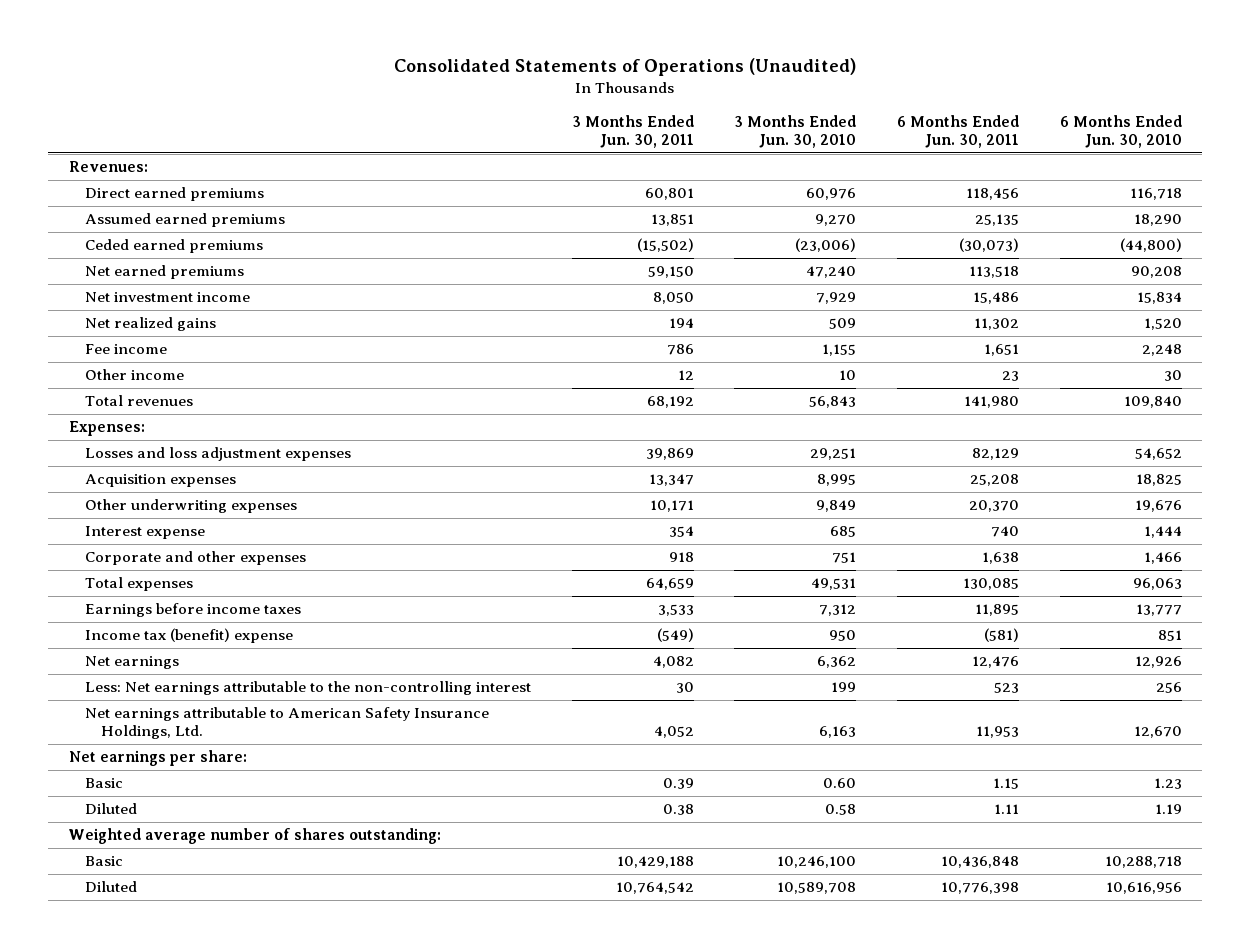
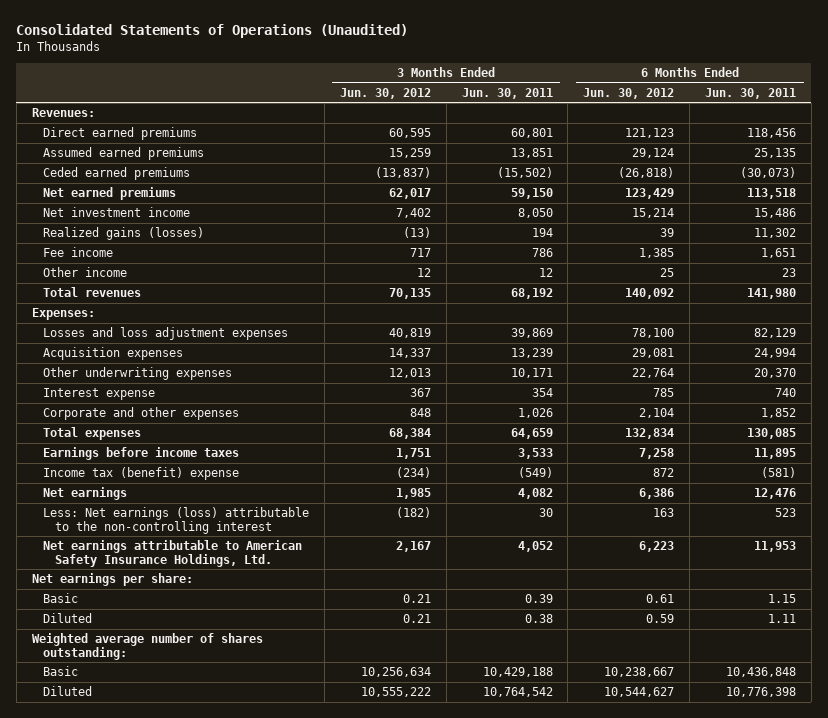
- | 3 Months Ended Jun. 30, 2011 | 3 Months Ended Jun. 30, 2010 | 6 Months Ended Jun. 30, 2011 | 6 Months Ended Jun. 30, 2010
+ | 3 Months Ended Jun. 30, 2012 | 3 Months Ended Jun. 30, 2011 | 6 Months Ended Jun. 30, 2012 | 6 Months Ended Jun. 30, 2011
- Net realized gains | 194 | 509 | 11,302 | 1,520
+ Realized gains (losses) | (13) | 194 | 39 | 11,302
- Acquisition expenses | 13,347 | 8,995 | 25,208 | 18,825
+ Acquisition expenses | 14,337 | 13,239 | 29,081 | 24,994
- Corporate and other expenses | 918 | 751 | 1,638 | 1,466
+ Corporate and other expenses | 848 | 1,026 | 2,104 | 1,852
- Less: Net earnings attributable to the non-controlling interest | 30 | 199 | 523 | 256
+ Less: Net earnings (loss) attributable to the non-controlling interest | (182) | 30 | 163 | 523

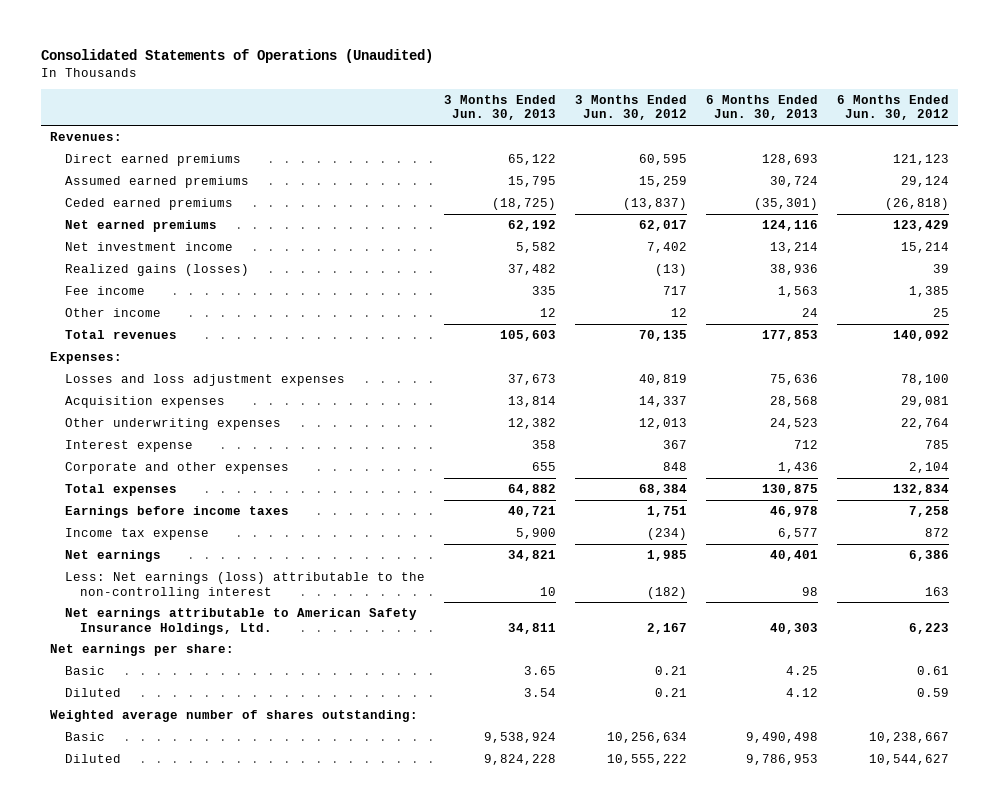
- | 3 Months Ended Jun. 30, 2012 | 3 Months Ended Jun. 30, 2011 | 6 Months Ended Jun. 30, 2012 | 6 Months Ended Jun. 30, 2011
+ | 3 Months Ended Jun. 30, 2013 | 3 Months Ended Jun. 30, 2012 | 6 Months Ended Jun. 30, 2013 | 6 Months Ended Jun. 30, 2012
- Income tax (benefit) expense | (234) | (549) | 872 | (581)
+ Income tax expense | 5,900 | (234) | 6,577 | 872

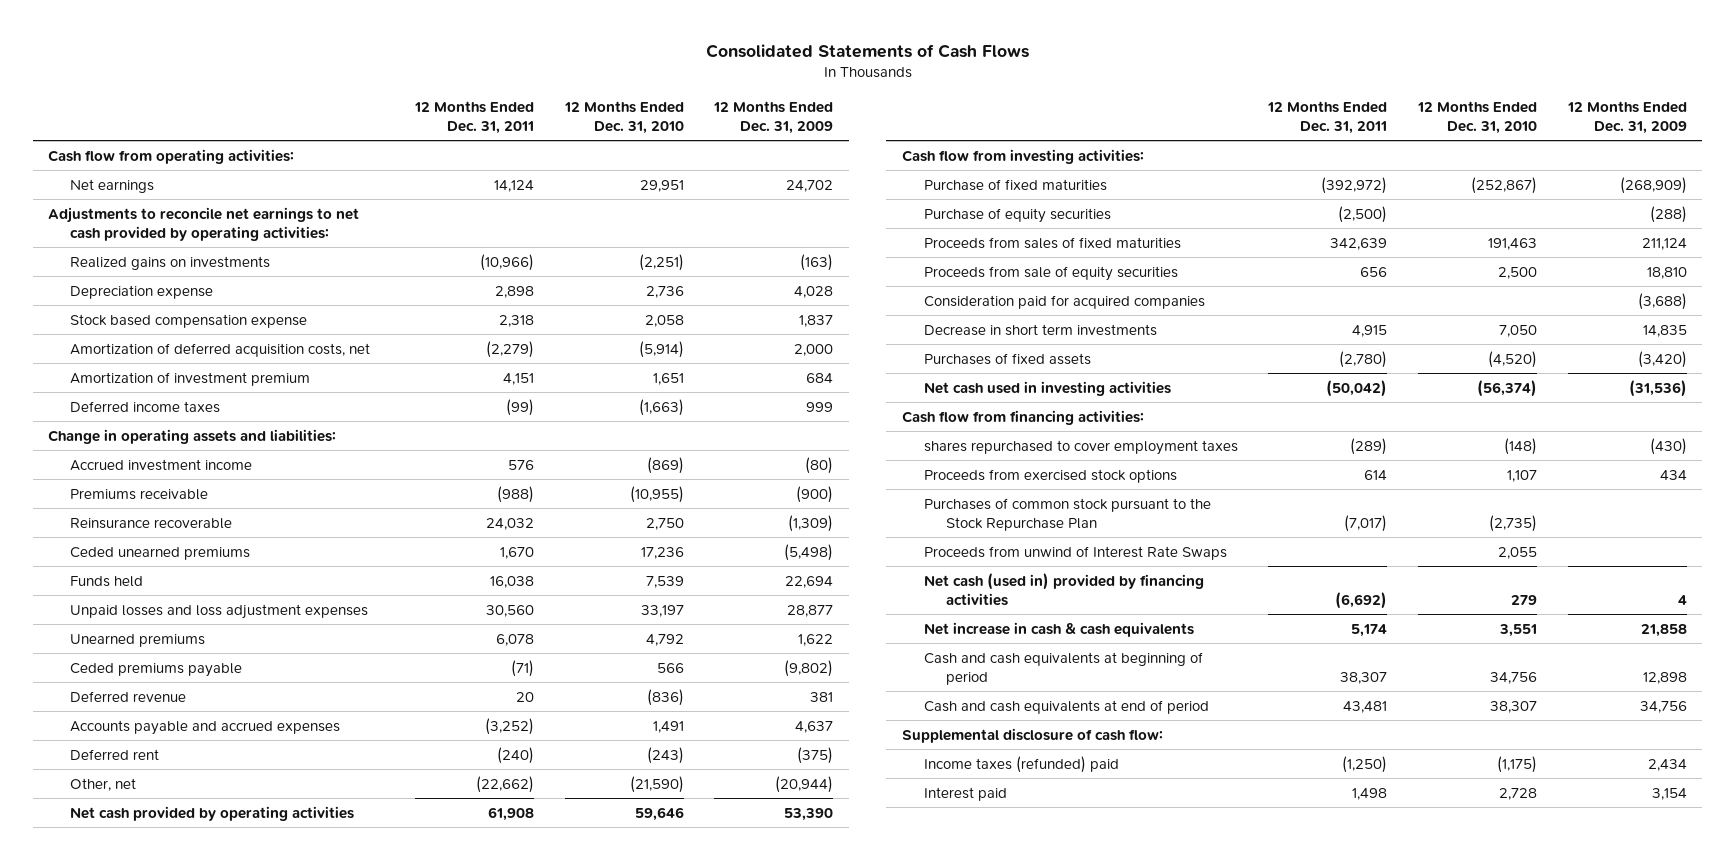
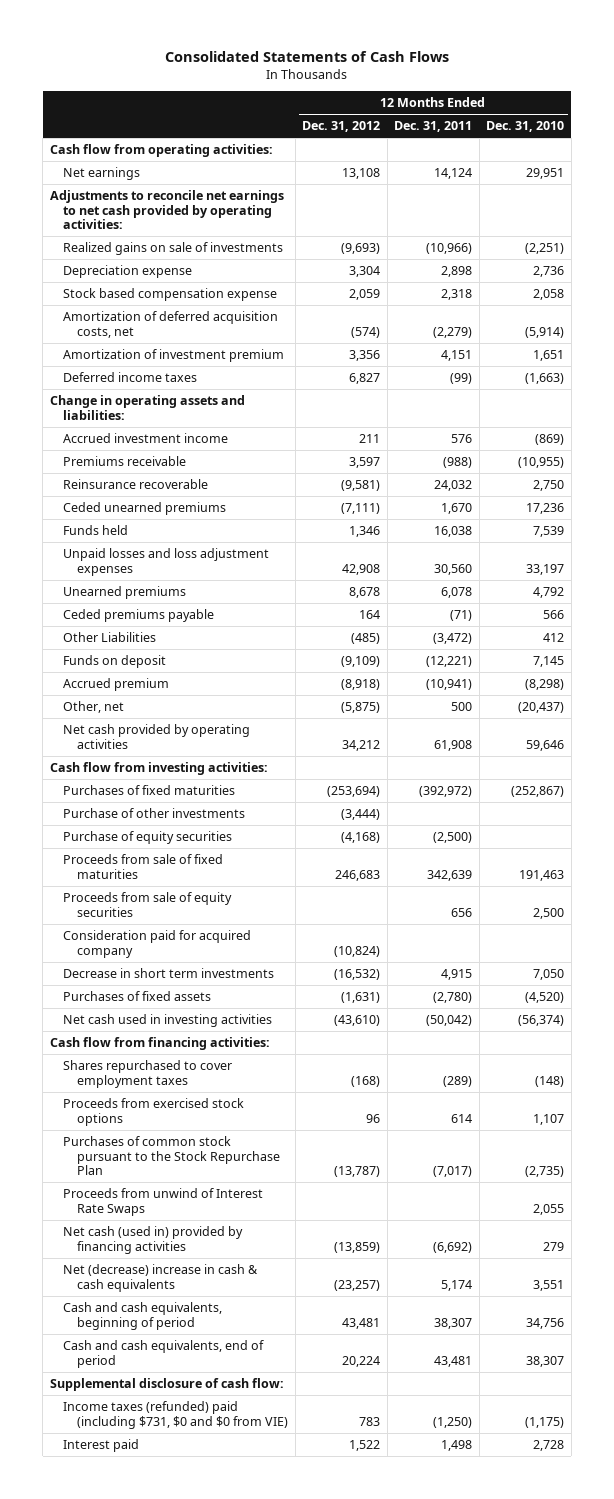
- | 12 Months Ended Dec. 31, 2011 | 12 Months Ended Dec. 31, 2010 | 12 Months Ended Dec. 31, 2009
+ | 12 Months Ended Dec. 31, 2012 | 12 Months Ended Dec. 31, 2011 | 12 Months Ended Dec. 31, 2010
- Realized gains on investments | (10,966) | (2,251) | (163)
+ Realized gains on sale of investments | (9,693) | (10,966) | (2,251)
- Deferred revenue | 20 | (836) | 381
- Accounts payable and accrued expenses | (3,252) | 1,491 | 4,637
- Deferred rent | (240) | (243) | (375)
- Other, net | (22,662) | (21,590) | (20,944)
+ Other Liabilities | (485) | (3,472) | 412
+ Funds on deposit | (9,109) | (12,221) | 7,145
+ Accrued premium | (8,918) | (10,941) | (8,298)
+ Other, net | (5,875) | 500 | (20,437)
- Purchase of fixed maturities | (392,972) | (252,867) | (268,909)
+ Purchases of fixed maturities | (253,694) | (392,972) | (252,867)
+ Purchase of other investments | (3,444) | |
- Proceeds from sales of fixed maturities | 342,639 | 191,463 | 211,124
+ Proceeds from sale of fixed maturities | 246,683 | 342,639 | 191,463
- Consideration paid for acquired companies | | | (3,688)
+ Consideration paid for acquired company | (10,824) | |
- shares repurchased to cover employment taxes | (289) | (148) | (430)
+ Shares repurchased to cover employment taxes | (168) | (289) | (148)
- Net increase in cash & cash equivalents | 5,174 | 3,551 | 21,858
- Cash and cash equivalents at beginning of period | 38,307 | 34,756 | 12,898
- Cash and cash equivalents at end of period | 43,481 | 38,307 | 34,756
+ Net (decrease) increase in cash & cash equivalents | (23,257) | 5,174 | 3,551
+ Cash and cash equivalents, beginning of period | 43,481 | 38,307 | 34,756
+ Cash and cash equivalents, end of period | 20,224 | 43,481 | 38,307
- Income taxes (refunded) paid | (1,250) | (1,175) | 2,434
+ Income taxes (refunded) paid (including $731, $0 and $0 from VIE) | 783 | (1,250) | (1,175)

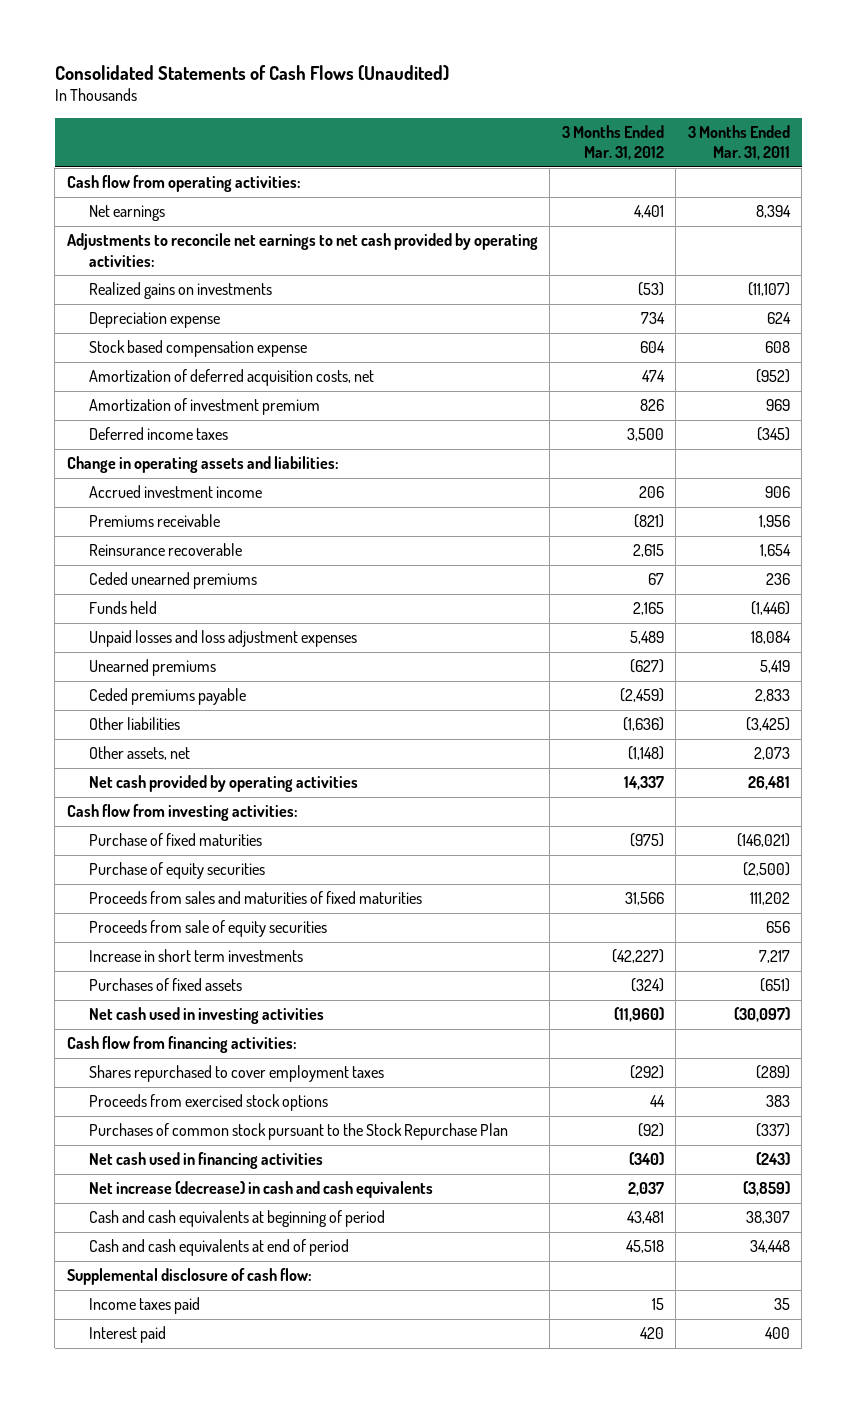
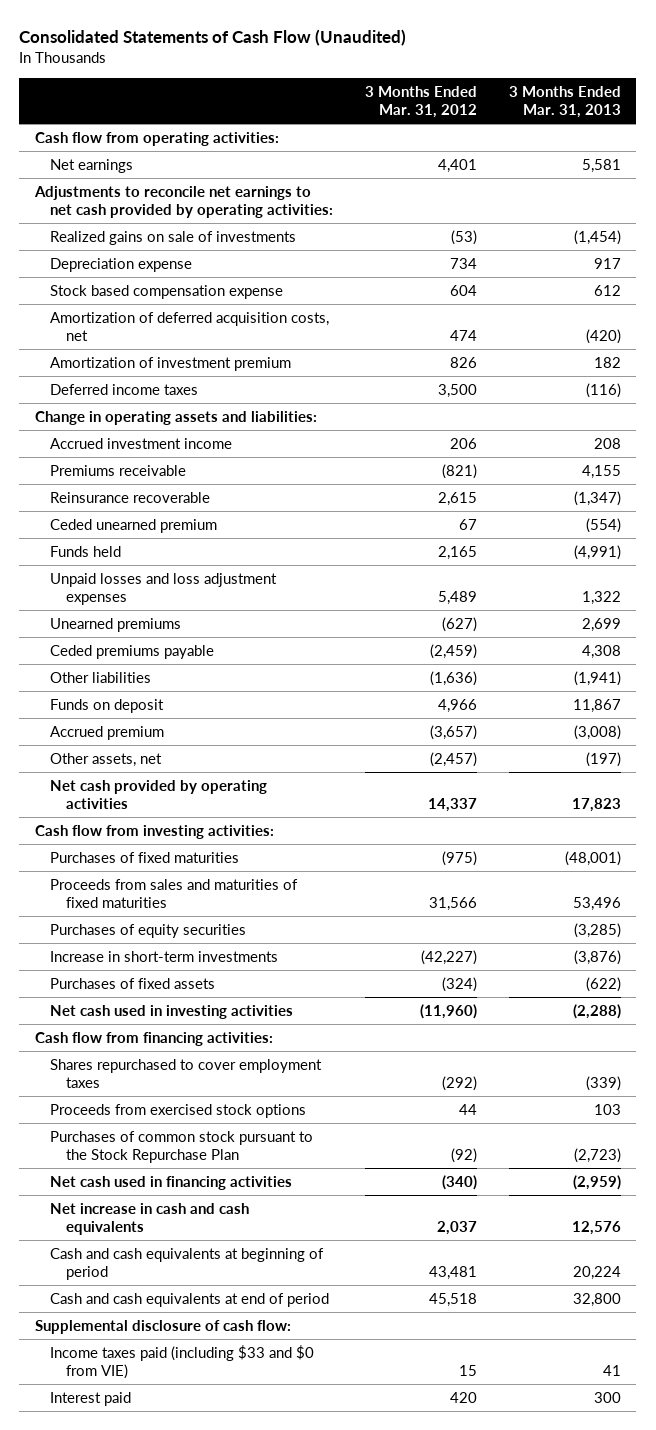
- Consolidated Statements of Cash Flows (Unaudited)
+ Consolidated Statements of Cash Flow (Unaudited)
- | 3 Months Ended Mar. 31, 2012 | 3 Months Ended Mar. 31, 2011
+ | 3 Months Ended Mar. 31, 2012 | 3 Months Ended Mar. 31, 2013
- Realized gains on investments | (53) | (11,107)
+ Realized gains on sale of investments | (53) | (1,454)
- Ceded unearned premiums | 67 | 236
+ Ceded unearned premium | 67 | (554)
- Other assets, net | (1,148) | 2,073
+ Funds on deposit | 4,966 | 11,867
+ Accrued premium | (3,657) | (3,008)
+ Other assets, net | (2,457) | (197)
- Purchase of fixed maturities | (975) | (146,021)
- Purchase of equity securities | | (2,500)
+ Purchases of fixed maturities | (975) | (48,001)
- Proceeds from sale of equity securities | | 656
- Increase in short term investments | (42,227) | 7,217
+ Purchases of equity securities | | (3,285)
+ Increase in short-term investments | (42,227) | (3,876)
- Net increase (decrease) in cash and cash equivalents | 2,037 | (3,859)
+ Net increase in cash and cash equivalents | 2,037 | 12,576
- Income taxes paid | 15 | 35
+ Income taxes paid (including $33 and $0 from VIE) | 15 | 41

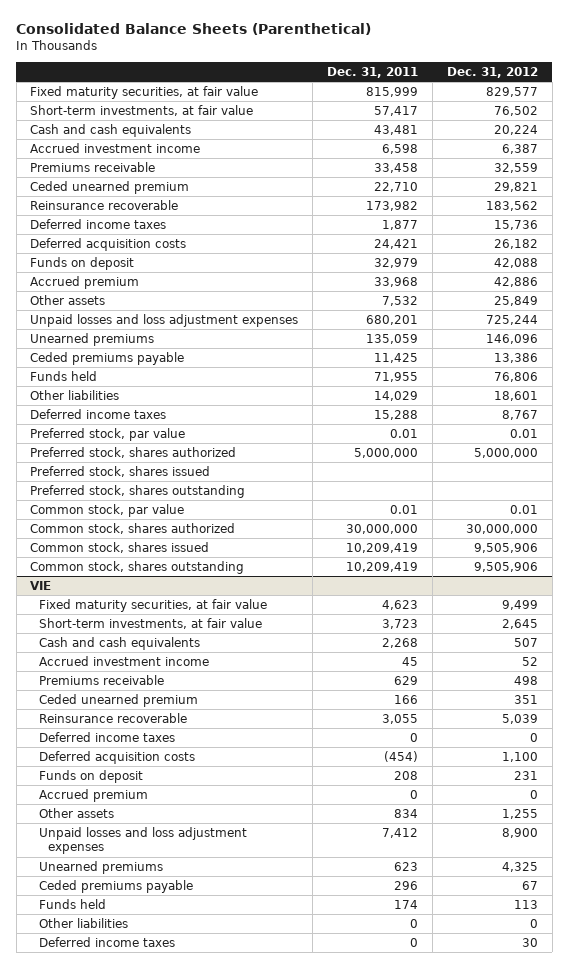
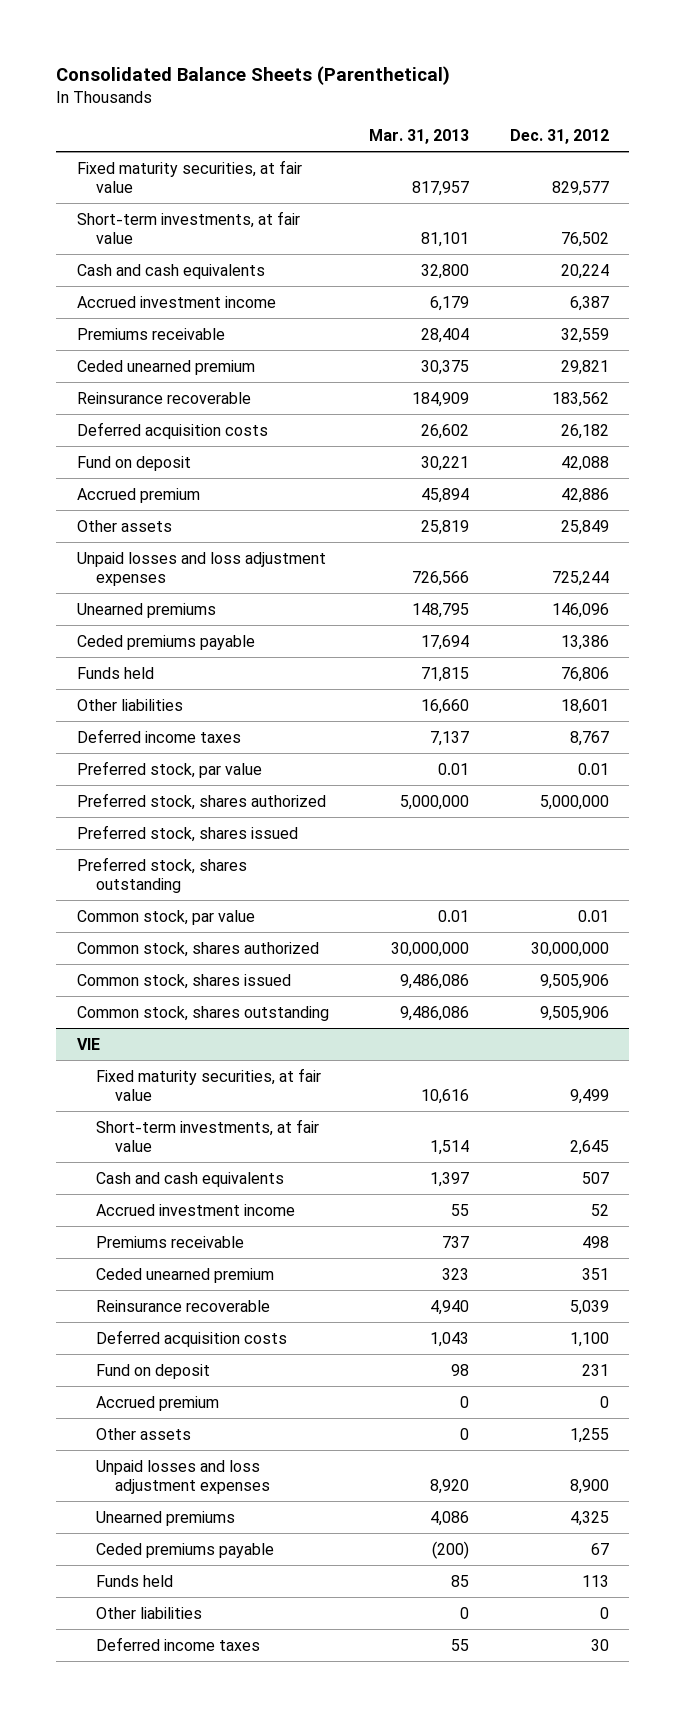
- | Dec. 31, 2011 | Dec. 31, 2012
+ | Mar. 31, 2013 | Dec. 31, 2012
- Deferred income taxes | 1,877 | 15,736
- Funds on deposit | 32,979 | 42,088
+ Fund on deposit | 30,221 | 42,088
@ VIE
- Deferred income taxes | 0 | 0
- Funds on deposit | 208 | 231
+ Fund on deposit | 98 | 231

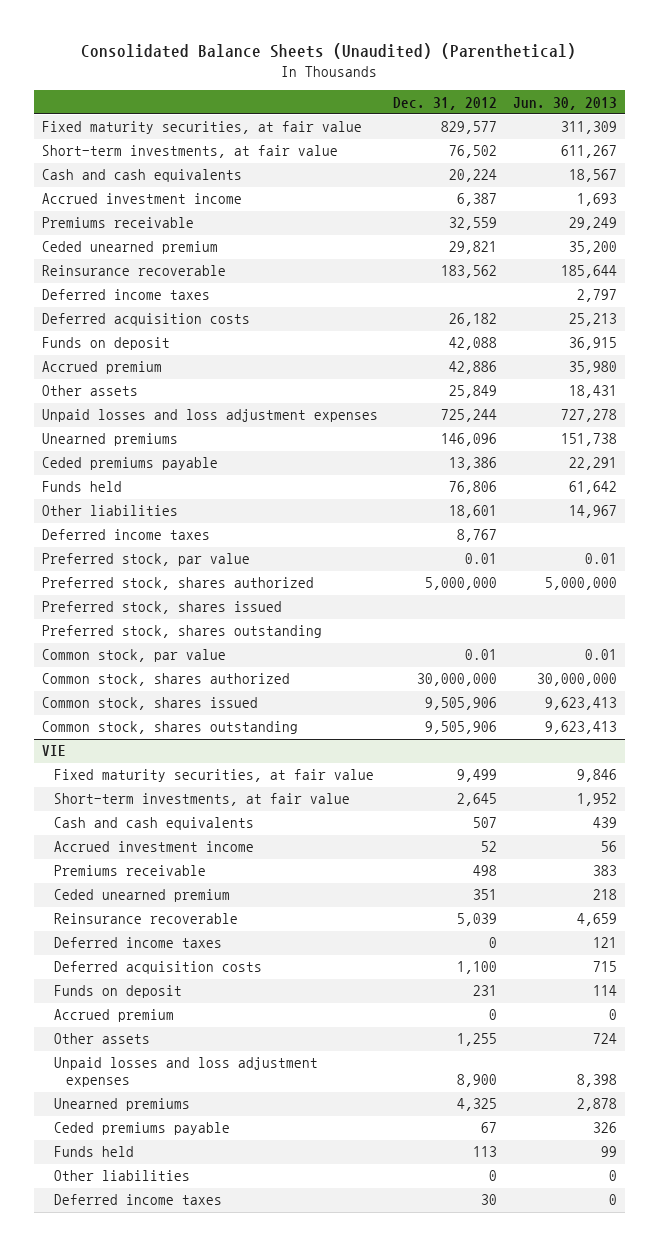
- Consolidated Balance Sheets (Parenthetical)
+ Consolidated Balance Sheets (Unaudited) (Parenthetical)
- | Mar. 31, 2013 | Dec. 31, 2012
+ | Dec. 31, 2012 | Jun. 30, 2013
+ Deferred income taxes | | 2,797
- Fund on deposit | 30,221 | 42,088
+ Funds on deposit | 42,088 | 36,915
@ VIE
+ Deferred income taxes | 0 | 121
- Fund on deposit | 98 | 231
+ Funds on deposit | 231 | 114

